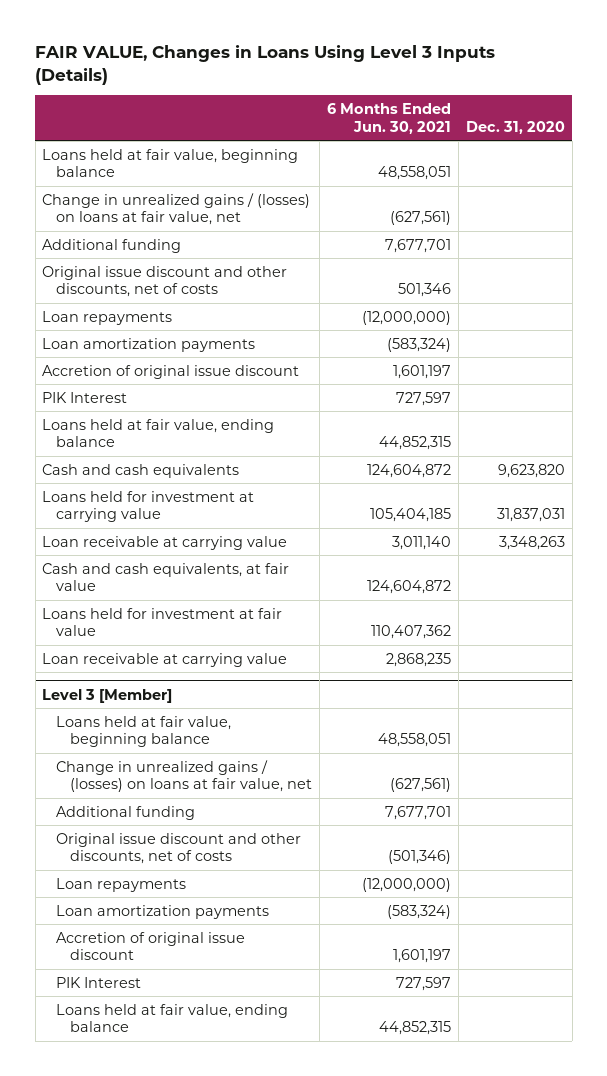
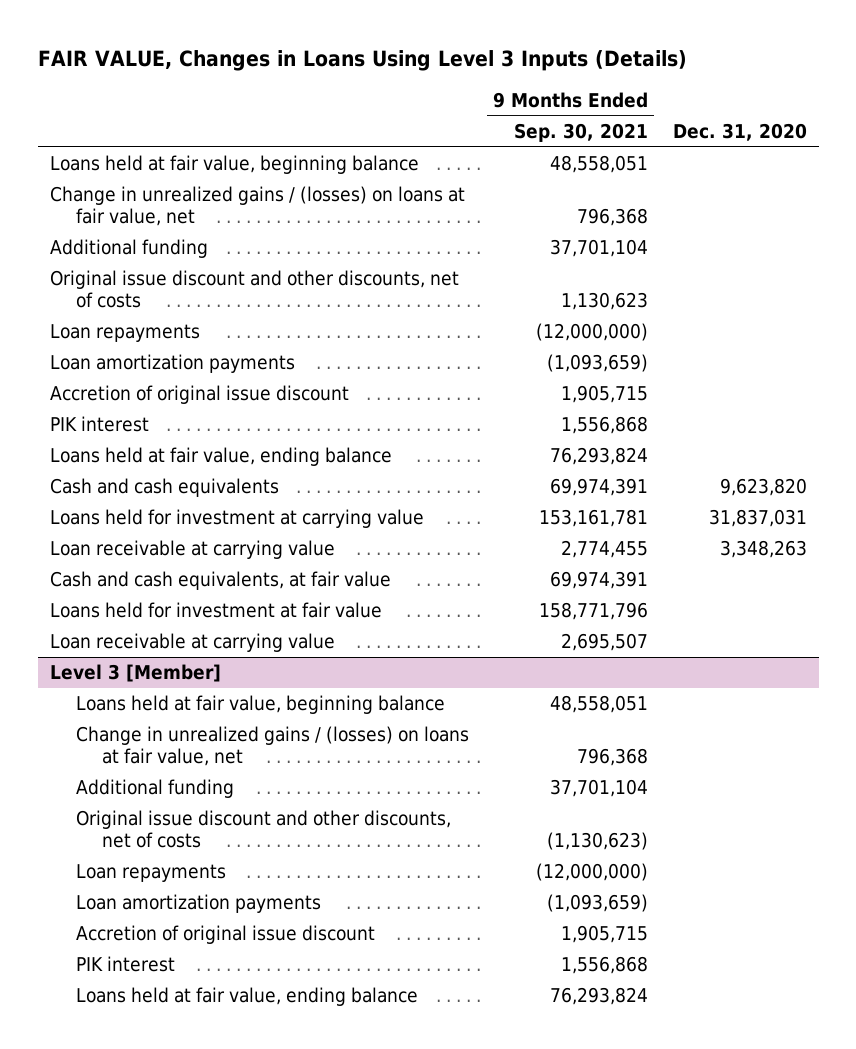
- | 6 Months Ended Jun. 30, 2021 | Dec. 31, 2020
+ | 9 Months Ended Sep. 30, 2021 | Dec. 31, 2020
- PIK Interest | 727,597 |
+ PIK interest | 1,556,868 |
@ Level 3 [Member]
- PIK Interest | 727,597 |
+ PIK interest | 1,556,868 |

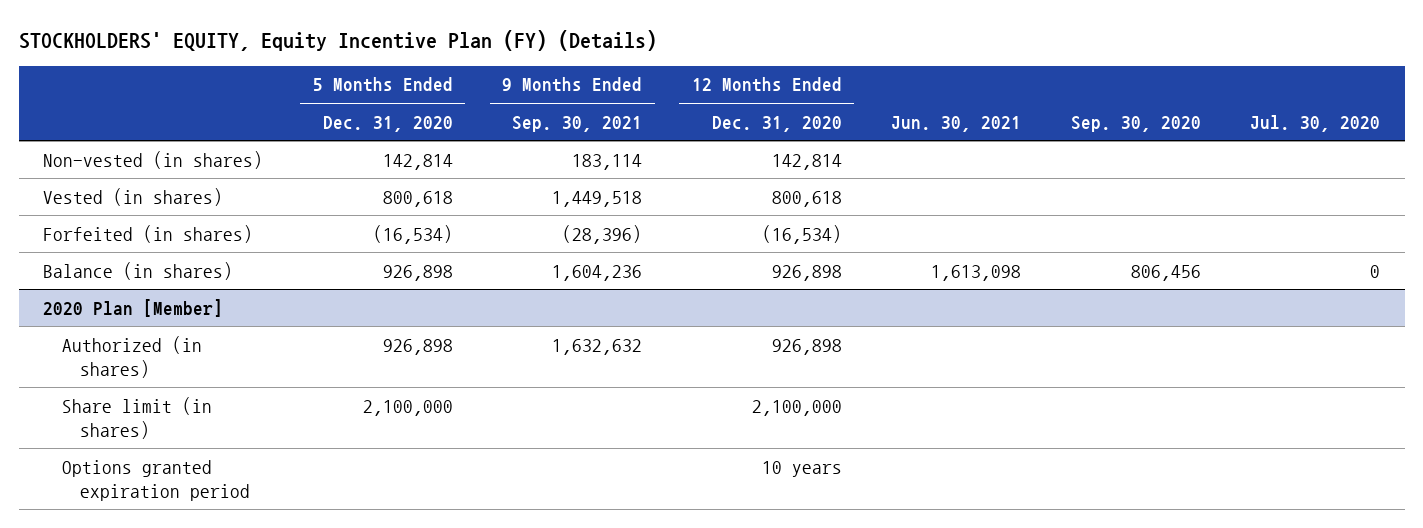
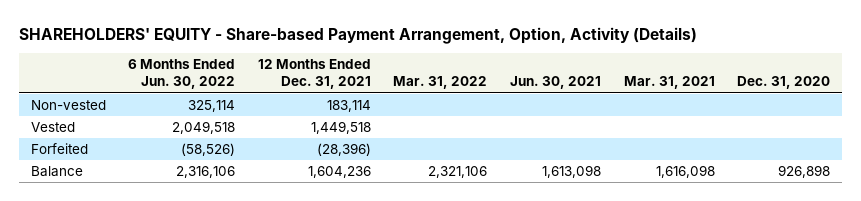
- STOCKHOLDERS' EQUITY, Equity Incentive Plan (FY) (Details)
+ SHAREHOLDERS' EQUITY - Share-based Payment Arrangement, Option, Activity (Details)
- | 5 Months Ended Dec. 31, 2020 | 9 Months Ended Sep. 30, 2021 | 12 Months Ended Dec. 31, 2020 | Jun. 30, 2021 | Sep. 30, 2020 | Jul. 30, 2020
+ | 6 Months Ended Jun. 30, 2022 | 12 Months Ended Dec. 31, 2021 | Mar. 31, 2022 | Jun. 30, 2021 | Mar. 31, 2021 | Dec. 31, 2020
- Non-vested (in shares) | 142,814 | 183,114 | 142,814 | | |
- Vested (in shares) | 800,618 | 1,449,518 | 800,618 | | |
- Forfeited (in shares) | (16,534) | (28,396) | (16,534) | | |
- Balance (in shares) | 926,898 | 1,604,236 | 926,898 | 1,613,098 | 806,456 | 0
- 2020 Plan [Member]
- Authorized (in shares) | 926,898 | 1,632,632 | 926,898 | | |
- Share limit (in shares) | 2,100,000 | | 2,100,000 | | |
- Options granted expiration period | | | 10 years | | |
+ Non-vested | 325,114 | 183,114 | | | |
+ Vested | 2,049,518 | 1,449,518 | | | |
+ Forfeited | (58,526) | (28,396) | | | |
+ Balance | 2,316,106 | 1,604,236 | 2,321,106 | 1,613,098 | 1,616,098 | 926,898

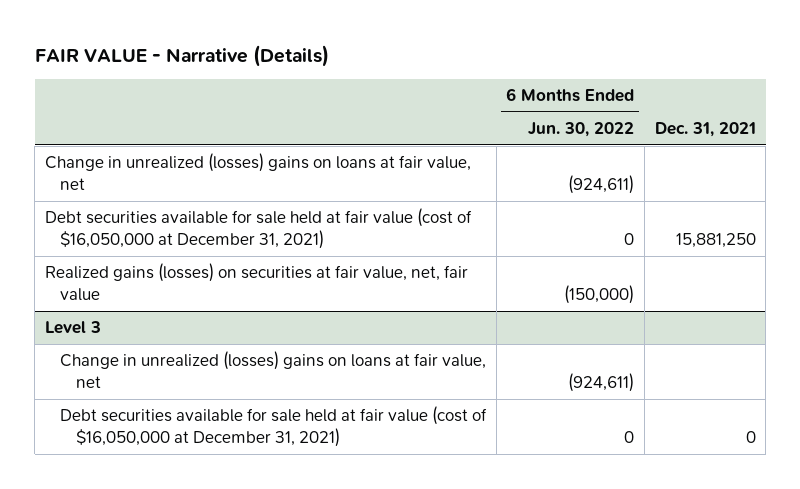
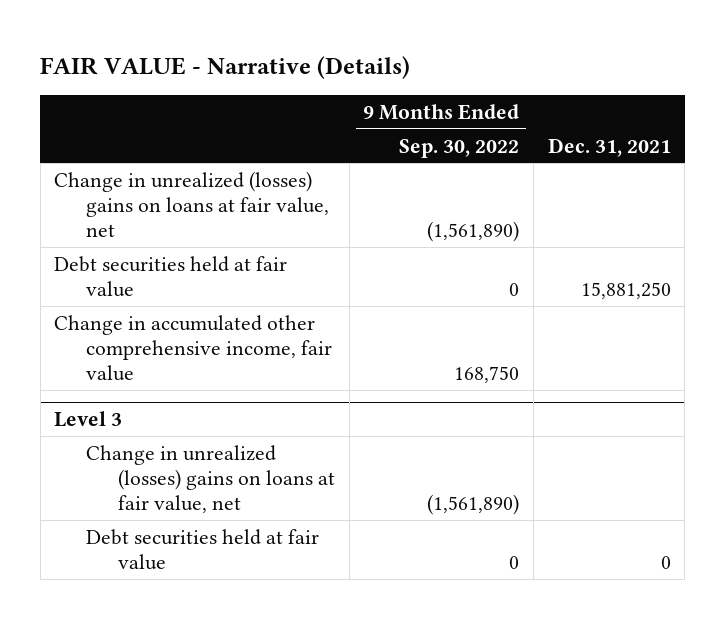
- | 6 Months Ended Jun. 30, 2022 | Dec. 31, 2021
+ | 9 Months Ended Sep. 30, 2022 | Dec. 31, 2021
- Debt securities available for sale held at fair value (cost of $16,050,000 at December 31, 2021) | 0 | 15,881,250
- Realized gains (losses) on securities at fair value, net, fair value | (150,000) |
+ Debt securities held at fair value | 0 | 15,881,250
+ Change in accumulated other comprehensive income, fair value | 168,750 |
@ Level 3
- Debt securities available for sale held at fair value (cost of $16,050,000 at December 31, 2021) | 0 | 0
+ Debt securities held at fair value | 0 | 0

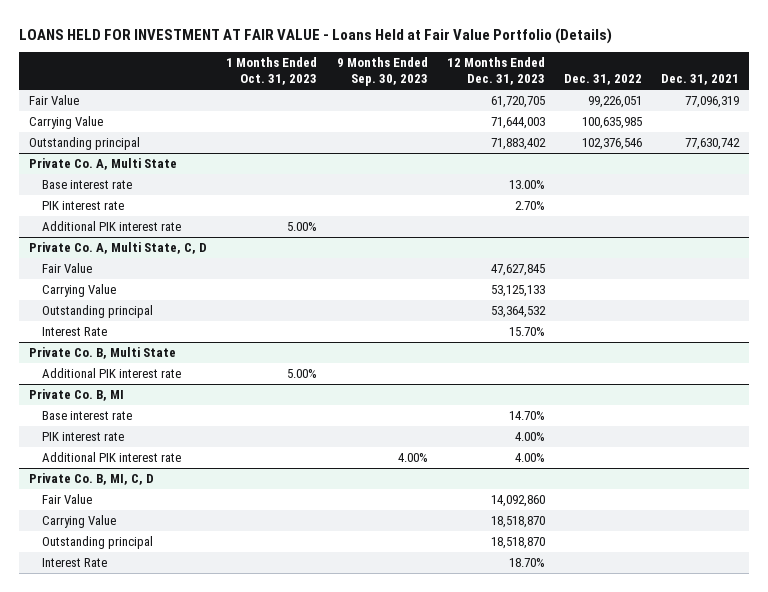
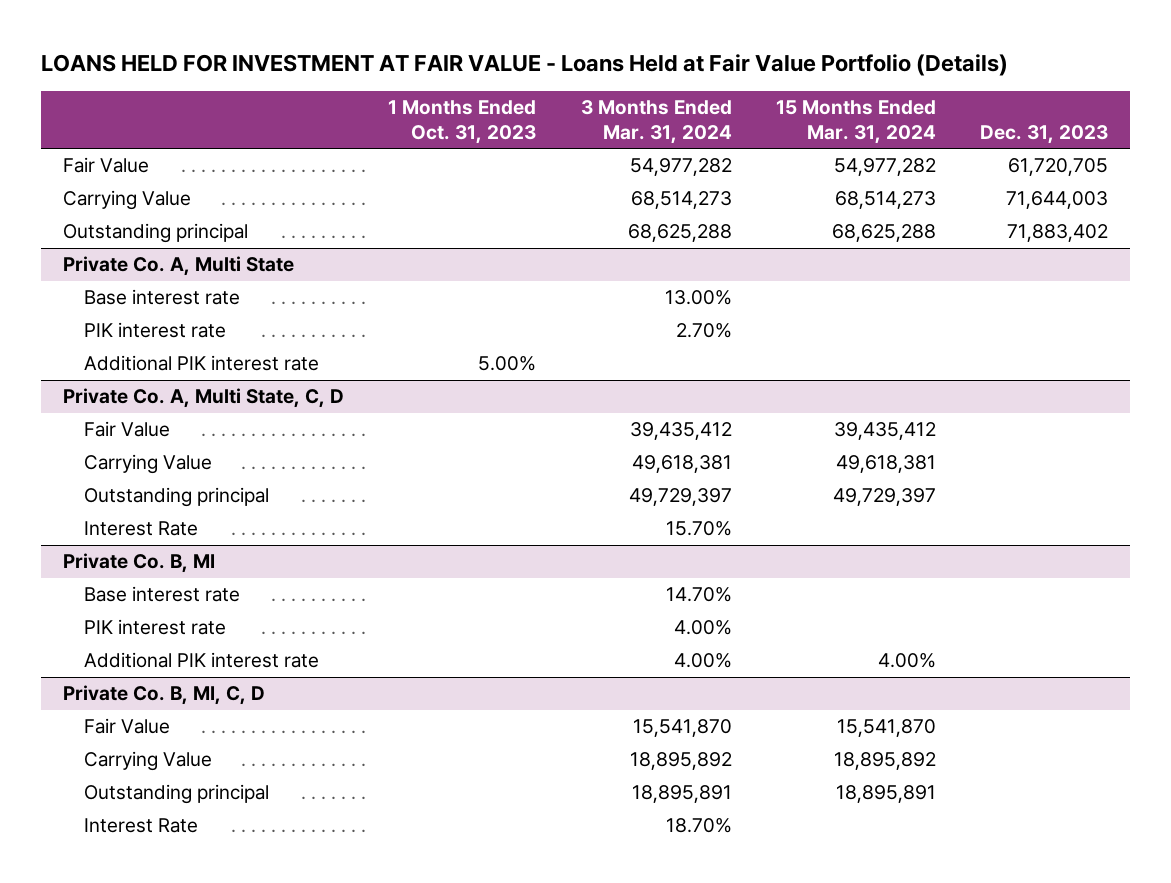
- | 1 Months Ended Oct. 31, 2023 | 9 Months Ended Sep. 30, 2023 | 12 Months Ended Dec. 31, 2023 | Dec. 31, 2022 | Dec. 31, 2021
+ | 1 Months Ended Oct. 31, 2023 | 3 Months Ended Mar. 31, 2024 | 15 Months Ended Mar. 31, 2024 | Dec. 31, 2023
- Private Co. B, Multi State
- Additional PIK interest rate | 5.00% | | | |

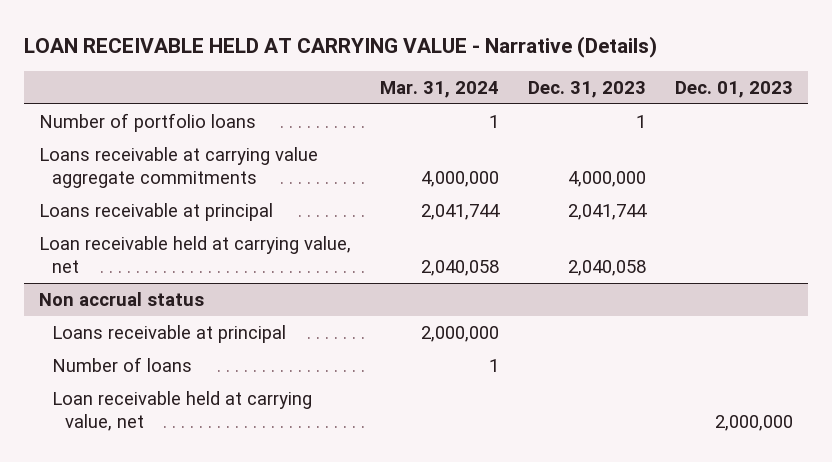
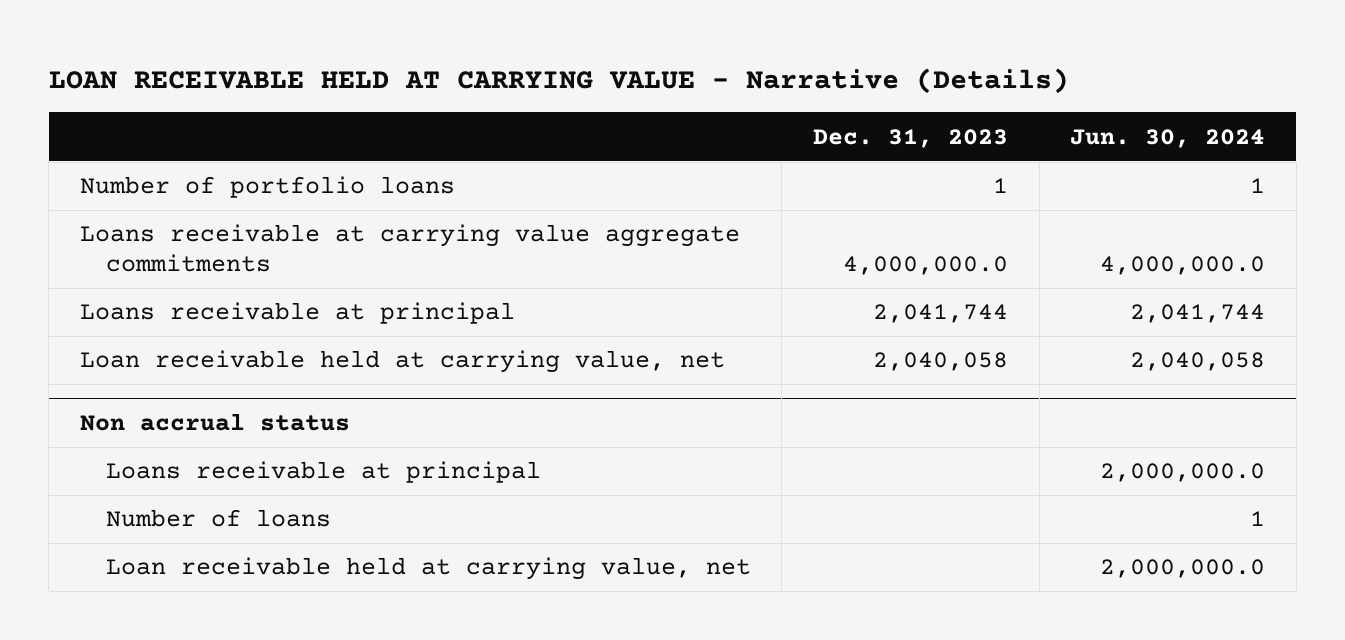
- | Mar. 31, 2024 | Dec. 31, 2023 | Dec. 01, 2023
+ | Dec. 31, 2023 | Jun. 30, 2024
- Loans receivable at carrying value aggregate commitments | 4,000,000 | 4,000,000 |
+ Loans receivable at carrying value aggregate commitments | 4,000,000.0 | 4,000,000.0

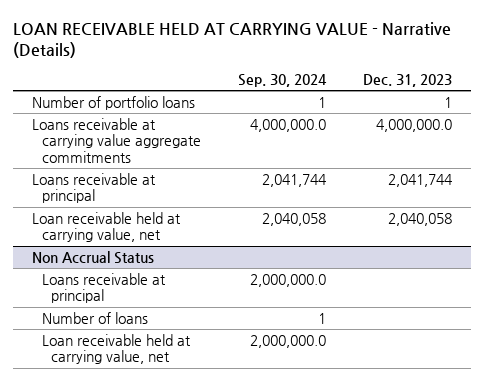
- | Dec. 31, 2023 | Jun. 30, 2024
+ | Sep. 30, 2024 | Dec. 31, 2023
- Non accrual status
+ Non Accrual Status

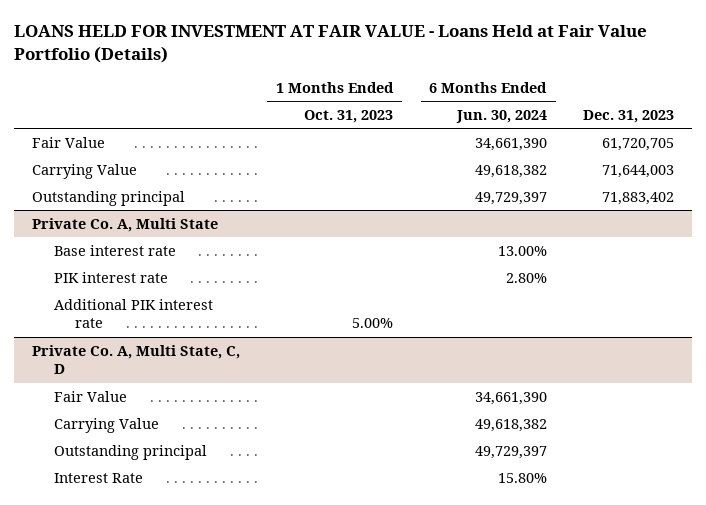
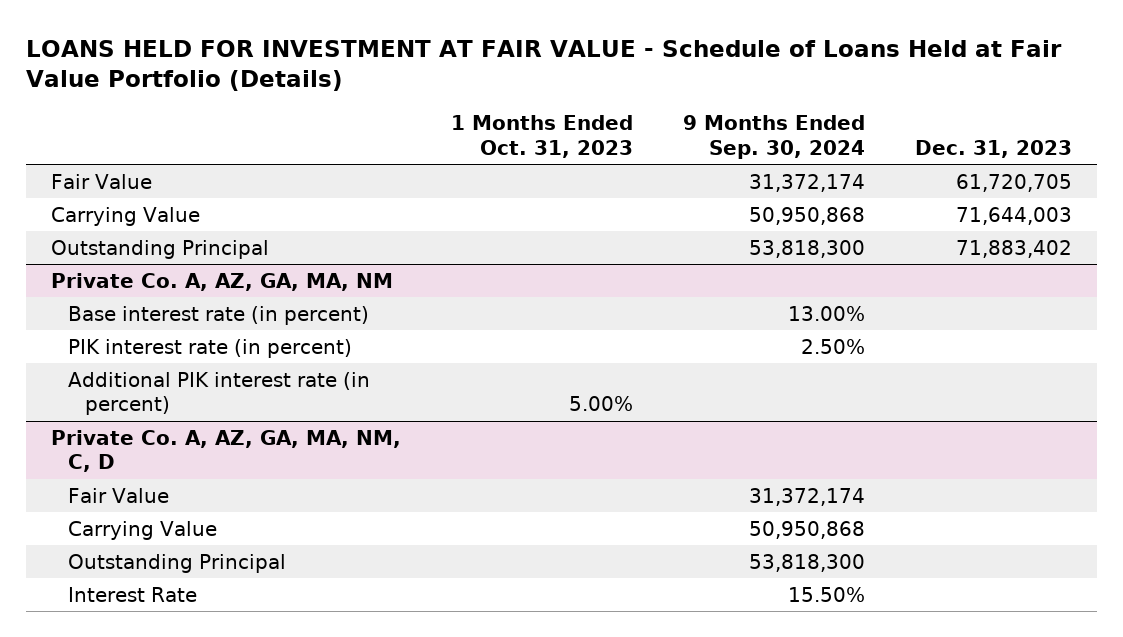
- LOANS HELD FOR INVESTMENT AT FAIR VALUE - Loans Held at Fair Value Portfolio (Details)
+ LOANS HELD FOR INVESTMENT AT FAIR VALUE - Schedule of Loans Held at Fair Value Portfolio (Details)
- | 1 Months Ended Oct. 31, 2023 | 6 Months Ended Jun. 30, 2024 | Dec. 31, 2023
+ | 1 Months Ended Oct. 31, 2023 | 9 Months Ended Sep. 30, 2024 | Dec. 31, 2023
- Outstanding principal | | 49,729,397 | 71,883,402
- Private Co. A, Multi State
- Base interest rate | | 13.00% |
- PIK interest rate | | 2.80% |
- Additional PIK interest rate | 5.00% | |
- Private Co. A, Multi State, C, D
- Fair Value | | 34,661,390 |
- Carrying Value | | 49,618,382 |
- Outstanding principal | | 49,729,397 |
- Interest Rate | | 15.80% |
+ Outstanding Principal | | 53,818,300 | 71,883,402
+ Private Co. A, AZ, GA, MA, NM
+ Base interest rate (in percent) | | 13.00% |
+ PIK interest rate (in percent) | | 2.50% |
+ Additional PIK interest rate (in percent) | 5.00% | |
+ Private Co. A, AZ, GA, MA, NM, C, D
+ Fair Value | | 31,372,174 |
+ Carrying Value | | 50,950,868 |
+ Outstanding Principal | | 53,818,300 |
+ Interest Rate | | 15.50% |

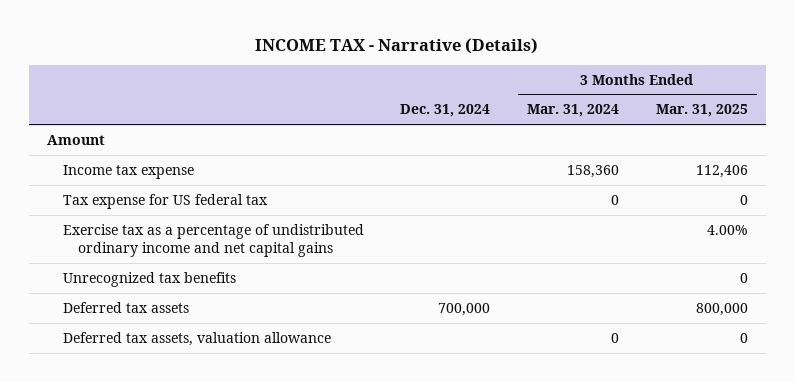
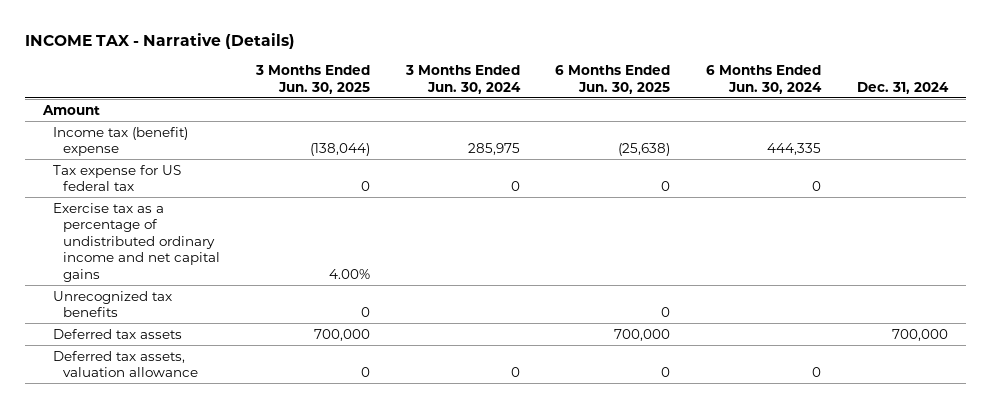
- | Dec. 31, 2024 | 3 Months Ended Mar. 31, 2024 | 3 Months Ended Mar. 31, 2025
+ | 3 Months Ended Jun. 30, 2025 | 3 Months Ended Jun. 30, 2024 | 6 Months Ended Jun. 30, 2025 | 6 Months Ended Jun. 30, 2024 | Dec. 31, 2024
- Income tax expense | | 158,360 | 112,406
+ Income tax (benefit) expense | (138,044) | 285,975 | (25,638) | 444,335 |

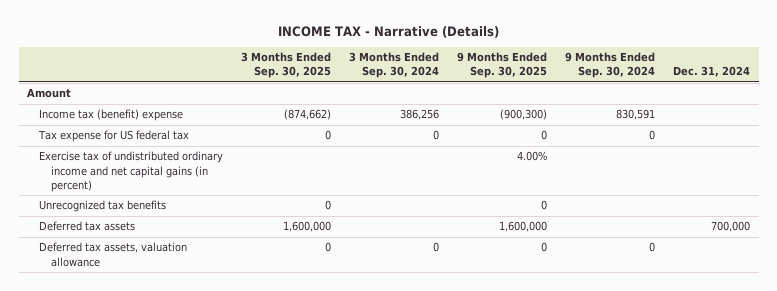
- | 3 Months Ended Jun. 30, 2025 | 3 Months Ended Jun. 30, 2024 | 6 Months Ended Jun. 30, 2025 | 6 Months Ended Jun. 30, 2024 | Dec. 31, 2024
+ | 3 Months Ended Sep. 30, 2025 | 3 Months Ended Sep. 30, 2024 | 9 Months Ended Sep. 30, 2025 | 9 Months Ended Sep. 30, 2024 | Dec. 31, 2024
- Exercise tax as a percentage of undistributed ordinary income and net capital gains | 4.00% | | | |
+ Exercise tax of undistributed ordinary income and net capital gains (in percent) | | | 4.00% | |

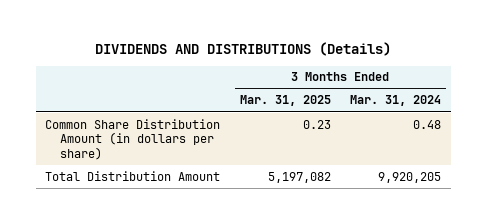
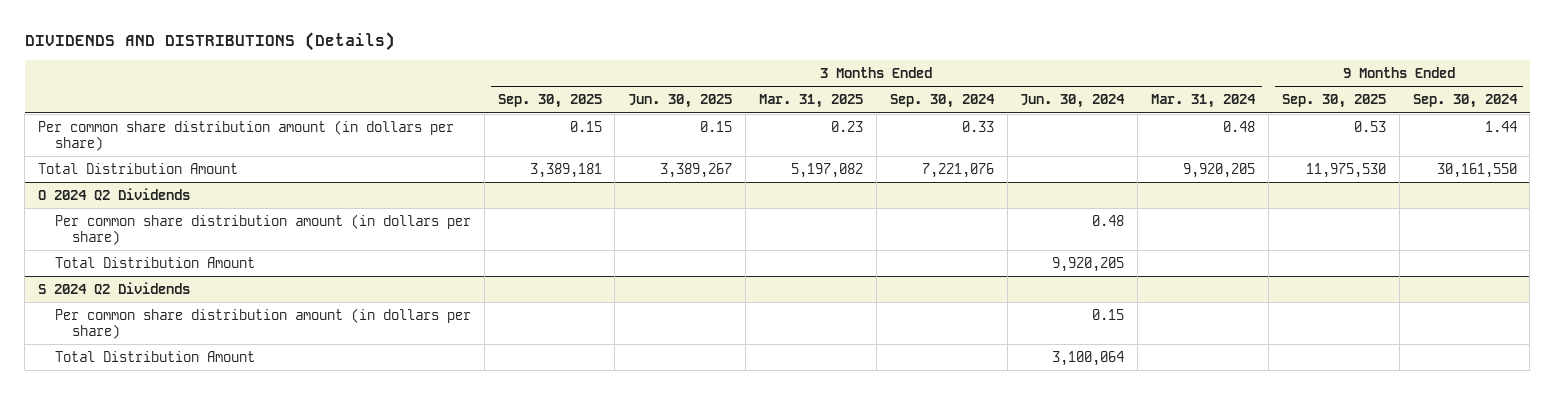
- | 3 Months Ended Mar. 31, 2025 | 3 Months Ended Mar. 31, 2024
+ | 3 Months Ended Sep. 30, 2025 | 3 Months Ended Jun. 30, 2025 | 3 Months Ended Mar. 31, 2025 | 3 Months Ended Sep. 30, 2024 | 3 Months Ended Jun. 30, 2024 | 3 Months Ended Mar. 31, 2024 | 9 Months Ended Sep. 30, 2025 | 9 Months Ended Sep. 30, 2024
- Common Share Distribution Amount (in dollars per share) | 0.23 | 0.48
+ Per common share distribution amount (in dollars per share) | 0.15 | 0.15 | 0.23 | 0.33 | | 0.48 | 0.53 | 1.44
+ O 2024 Q2 Dividends
+ Per common share distribution amount (in dollars per share) | | | | | 0.48 | | |
+ Total Distribution Amount | | | | | 9,920,205 | | |
+ S 2024 Q2 Dividends
+ Per common share distribution amount (in dollars per share) | | | | | 0.15 | | |
+ Total Distribution Amount | | | | | 3,100,064 | | |

